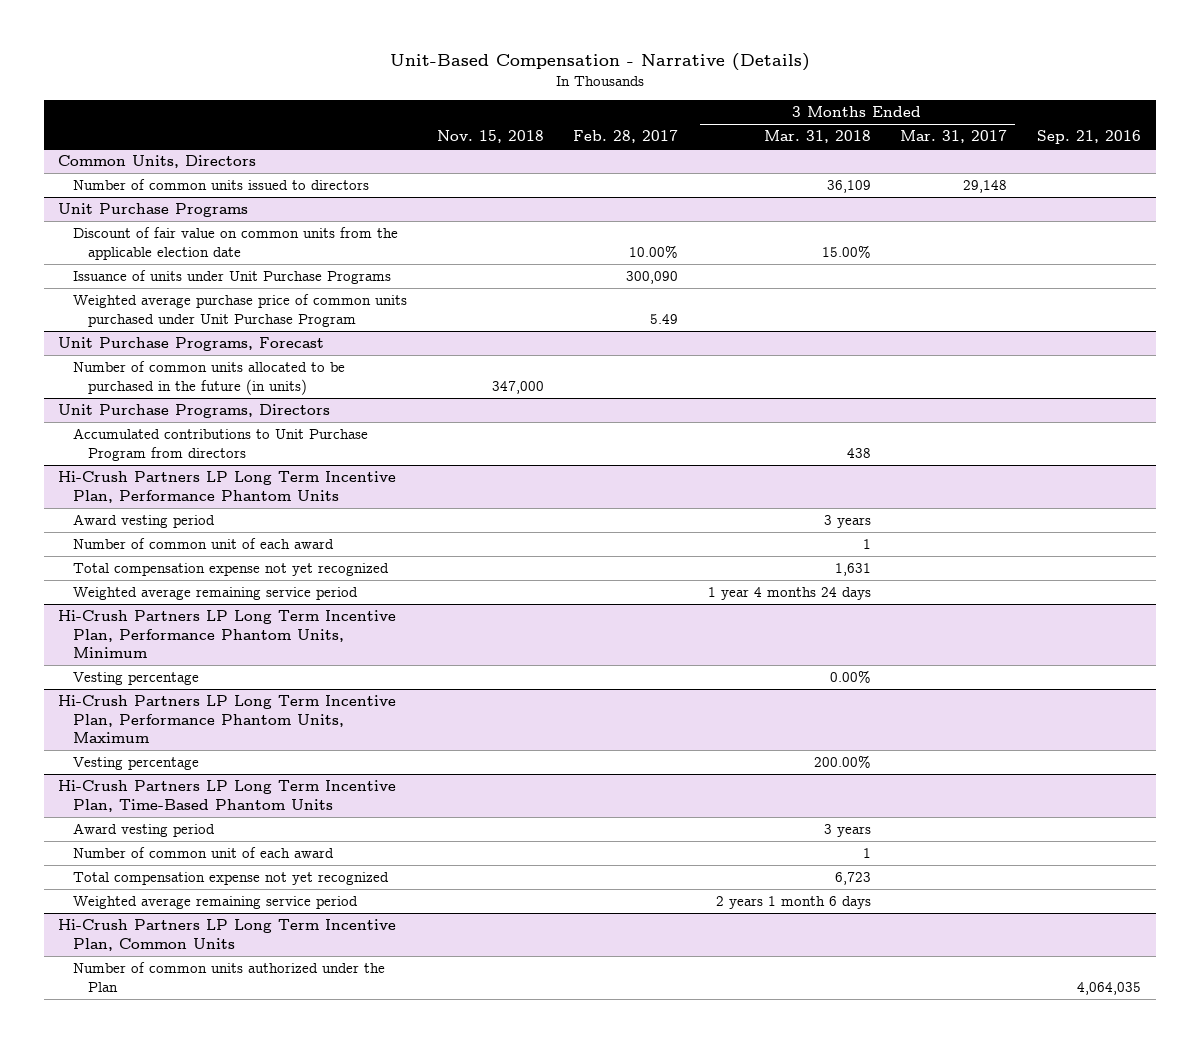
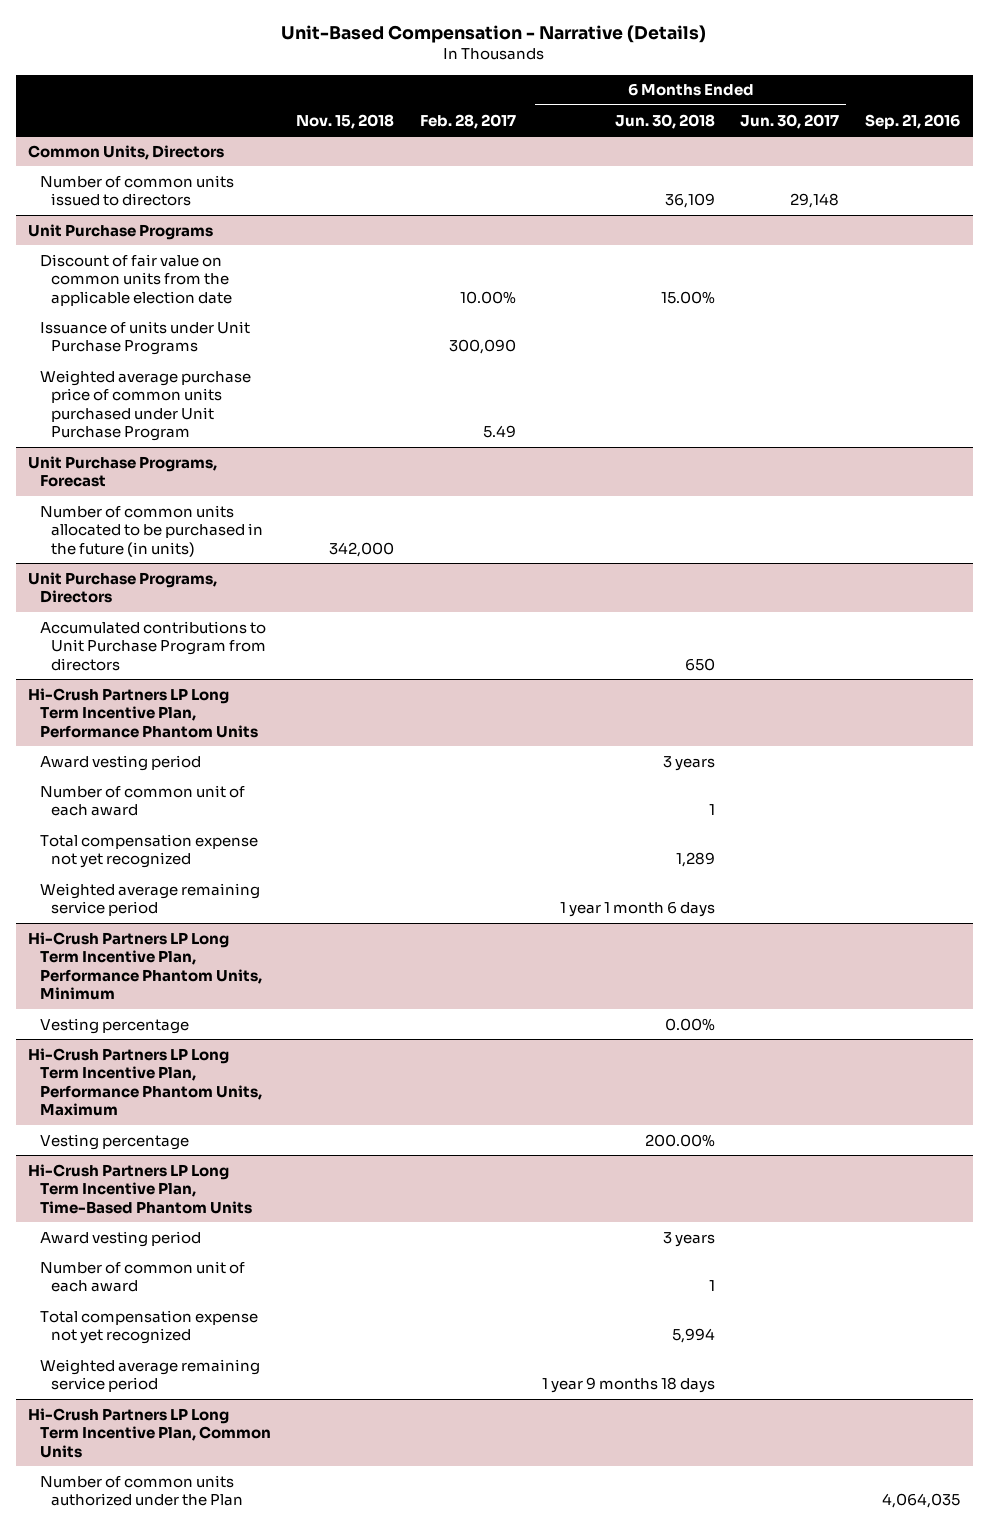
- | Nov. 15, 2018 | Feb. 28, 2017 | 3 Months Ended Mar. 31, 2018 | 3 Months Ended Mar. 31, 2017 | Sep. 21, 2016
+ | Nov. 15, 2018 | Feb. 28, 2017 | 6 Months Ended Jun. 30, 2018 | 6 Months Ended Jun. 30, 2017 | Sep. 21, 2016
@ Unit Purchase Programs, Forecast
- Number of common units allocated to be purchased in the future (in units) | 347,000 | | | |
+ Number of common units allocated to be purchased in the future (in units) | 342,000 | | | |

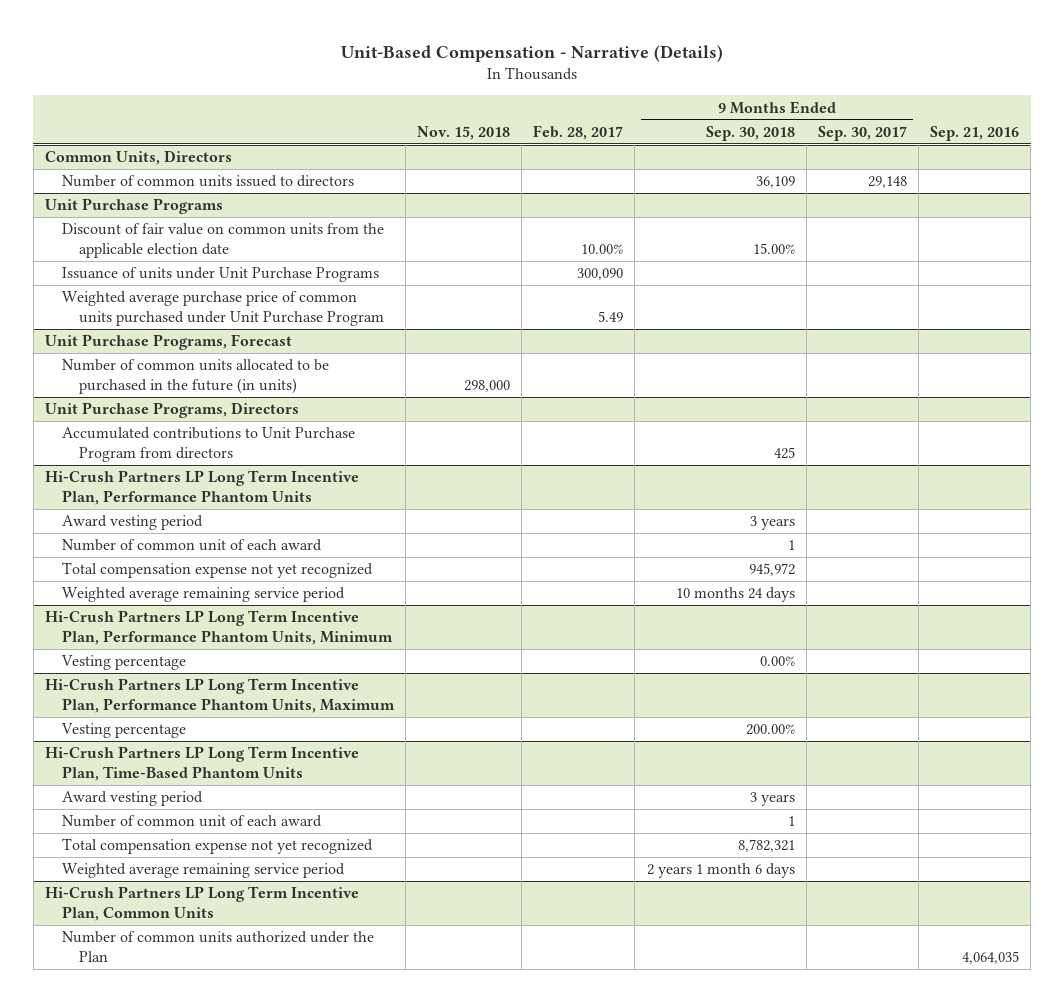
- | Nov. 15, 2018 | Feb. 28, 2017 | 6 Months Ended Jun. 30, 2018 | 6 Months Ended Jun. 30, 2017 | Sep. 21, 2016
+ | Nov. 15, 2018 | Feb. 28, 2017 | 9 Months Ended Sep. 30, 2018 | 9 Months Ended Sep. 30, 2017 | Sep. 21, 2016
@ Unit Purchase Programs, Forecast
- Number of common units allocated to be purchased in the future (in units) | 342,000 | | | |
+ Number of common units allocated to be purchased in the future (in units) | 298,000 | | | |

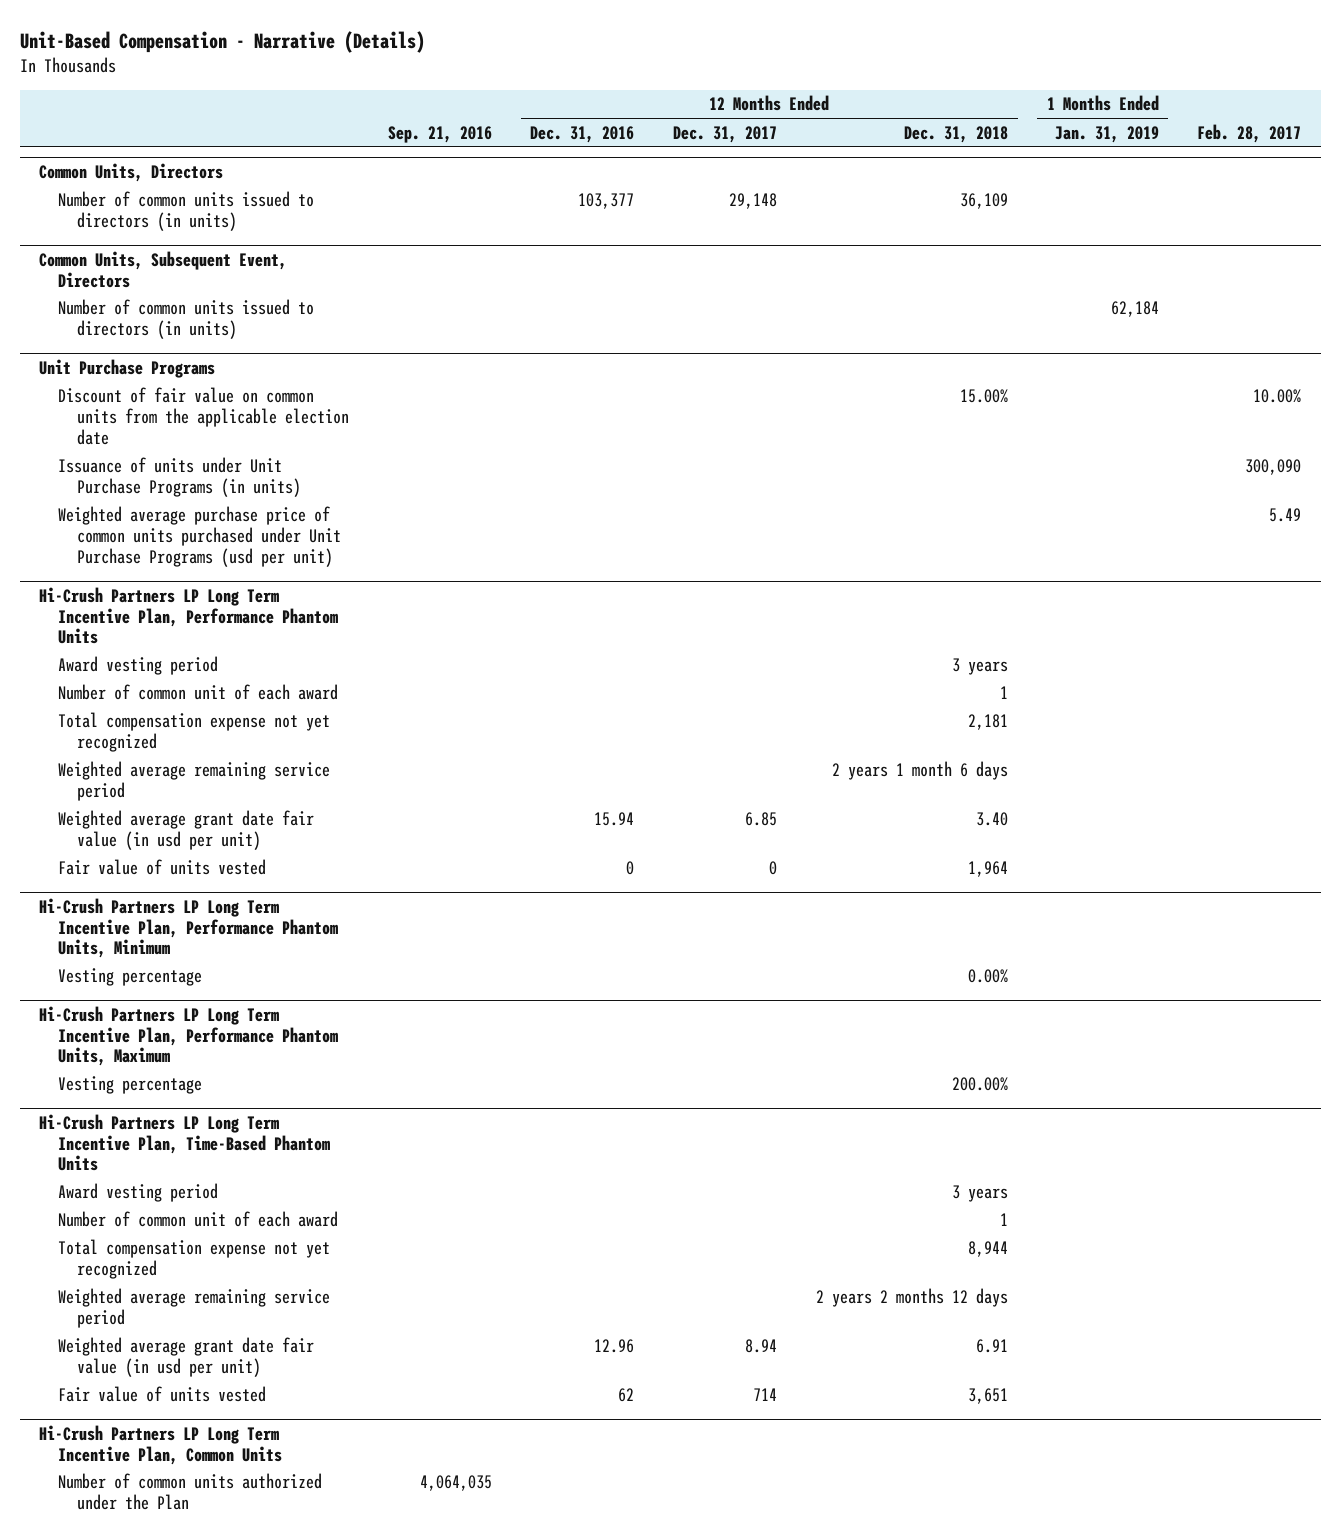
- | Nov. 15, 2018 | Feb. 28, 2017 | 9 Months Ended Sep. 30, 2018 | 9 Months Ended Sep. 30, 2017 | Sep. 21, 2016
+ | Sep. 21, 2016 | 12 Months Ended Dec. 31, 2016 | 12 Months Ended Dec. 31, 2017 | 12 Months Ended Dec. 31, 2018 | 1 Months Ended Jan. 31, 2019 | Feb. 28, 2017
@ Common Units, Directors
- Number of common units issued to directors | | | 36,109 | 29,148 |
+ Number of common units issued to directors (in units) | | 103,377 | 29,148 | 36,109 | |
+ Common Units, Subsequent Event, Directors
+ Number of common units issued to directors (in units) | | | | | 62,184 |
@ Unit Purchase Programs
- Issuance of units under Unit Purchase Programs | | 300,090 | | |
- Weighted average purchase price of common units purchased under Unit Purchase Program | | 5.49 | | |
- Unit Purchase Programs, Forecast
- Number of common units allocated to be purchased in the future (in units) | 298,000 | | | |
- Unit Purchase Programs, Directors
- Accumulated contributions to Unit Purchase Program from directors | | | 425 | |
@ Unit Purchase Programs
+ Issuance of units under Unit Purchase Programs (in units) | | | | | | 300,090
+ Weighted average purchase price of common units purchased under Unit Purchase Programs (usd per unit) | | | | | | 5.49
@ Hi-Crush Partners LP Long Term Incentive Plan, Performance Phantom Units
+ Weighted average grant date fair value (in usd per unit) | | 15.94 | 6.85 | 3.40 | |
+ Fair value of units vested | | 0 | 0 | 1,964 | |
@ Hi-Crush Partners LP Long Term Incentive Plan, Time-Based Phantom Units
+ Weighted average grant date fair value (in usd per unit) | | 12.96 | 8.94 | 6.91 | |
+ Fair value of units vested | | 62 | 714 | 3,651 | |

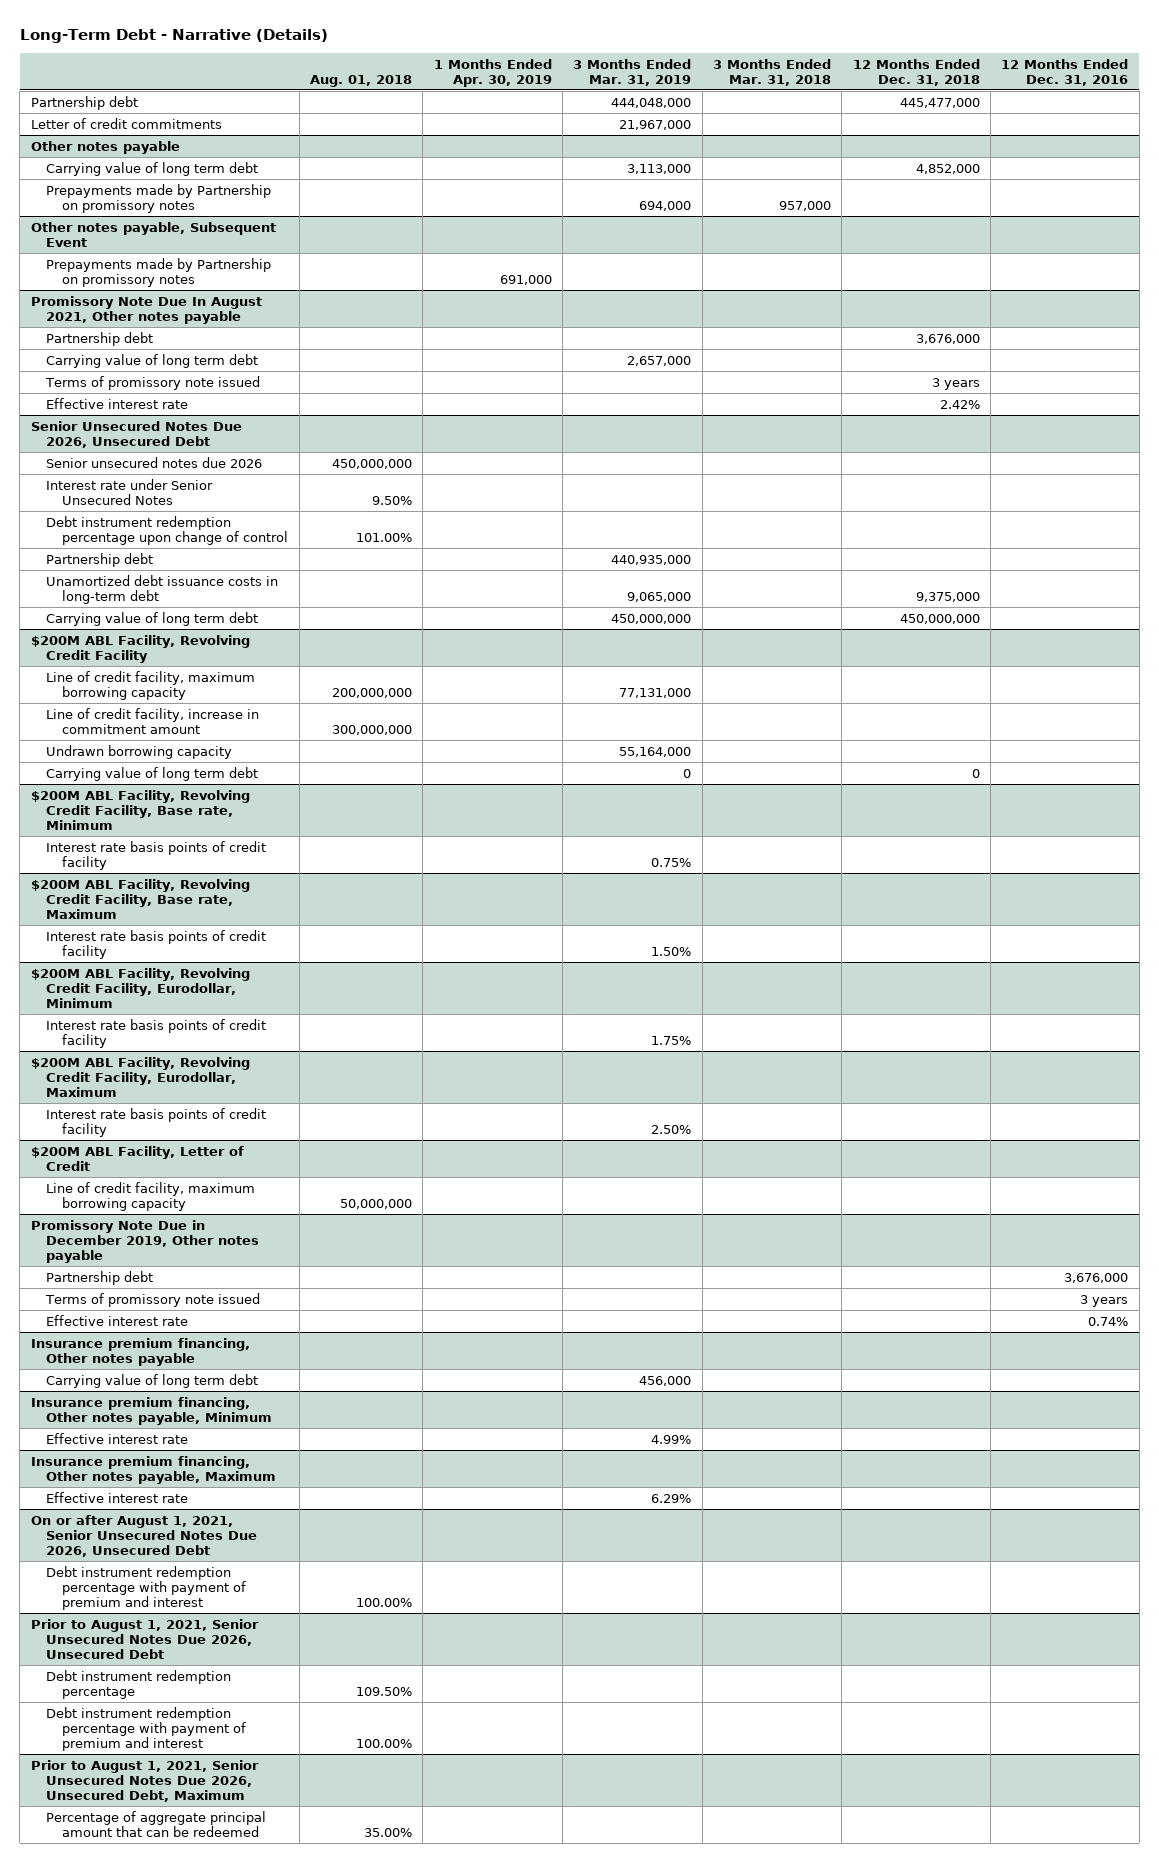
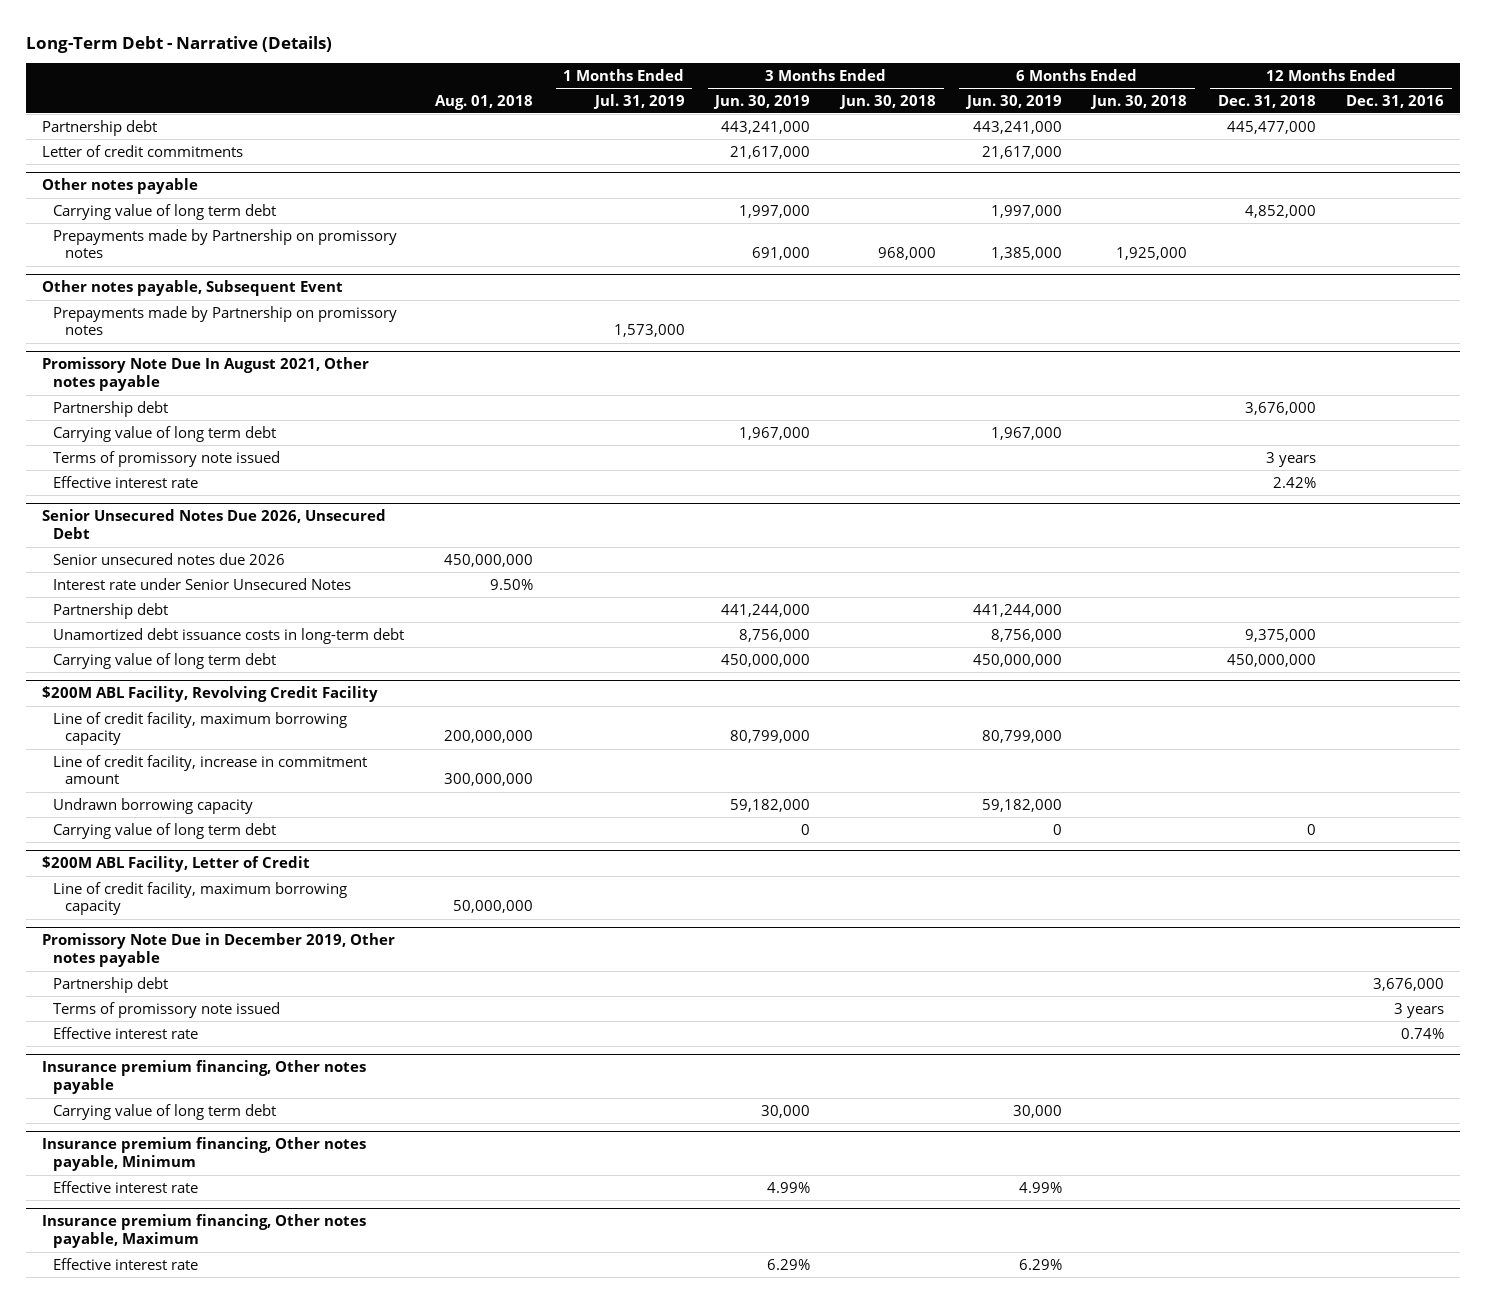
- | Aug. 01, 2018 | 1 Months Ended Apr. 30, 2019 | 3 Months Ended Mar. 31, 2019 | 3 Months Ended Mar. 31, 2018 | 12 Months Ended Dec. 31, 2018 | 12 Months Ended Dec. 31, 2016
+ | Aug. 01, 2018 | 1 Months Ended Jul. 31, 2019 | 3 Months Ended Jun. 30, 2019 | 3 Months Ended Jun. 30, 2018 | 6 Months Ended Jun. 30, 2019 | 6 Months Ended Jun. 30, 2018 | 12 Months Ended Dec. 31, 2018 | 12 Months Ended Dec. 31, 2016
@ Senior Unsecured Notes Due 2026, Unsecured Debt
- Debt instrument redemption percentage upon change of control | 101.00% | | | | |
- $200M ABL Facility, Revolving Credit Facility, Base rate, Minimum
- Interest rate basis points of credit facility | | | 0.75% | | |
- $200M ABL Facility, Revolving Credit Facility, Base rate, Maximum
- Interest rate basis points of credit facility | | | 1.50% | | |
- $200M ABL Facility, Revolving Credit Facility, Eurodollar, Minimum
- Interest rate basis points of credit facility | | | 1.75% | | |
- $200M ABL Facility, Revolving Credit Facility, Eurodollar, Maximum
- Interest rate basis points of credit facility | | | 2.50% | | |
- On or after August 1, 2021, Senior Unsecured Notes Due 2026, Unsecured Debt
- Debt instrument redemption percentage with payment of premium and interest | 100.00% | | | | |
- Prior to August 1, 2021, Senior Unsecured Notes Due 2026, Unsecured Debt
- Debt instrument redemption percentage | 109.50% | | | | |
- Debt instrument redemption percentage with payment of premium and interest | 100.00% | | | | |
- Prior to August 1, 2021, Senior Unsecured Notes Due 2026, Unsecured Debt, Maximum
- Percentage of aggregate principal amount that can be redeemed | 35.00% | | | | |

